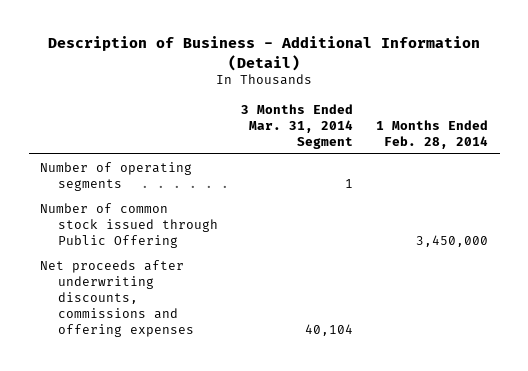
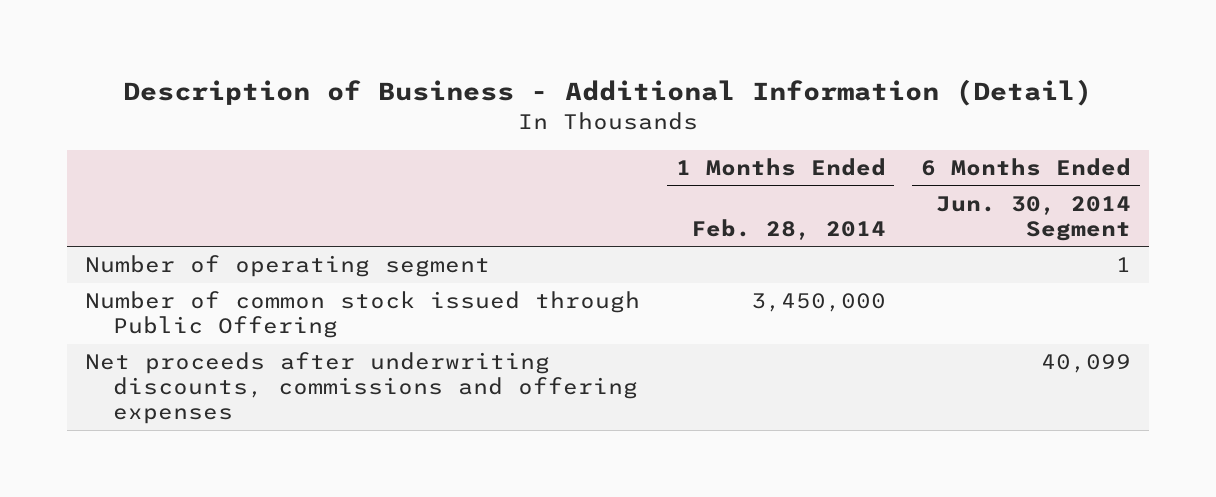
- | 3 Months Ended Mar. 31, 2014 Segment | 1 Months Ended Feb. 28, 2014
+ | 1 Months Ended Feb. 28, 2014 | 6 Months Ended Jun. 30, 2014 Segment
- Number of operating segments | 1 |
+ Number of operating segment | | 1

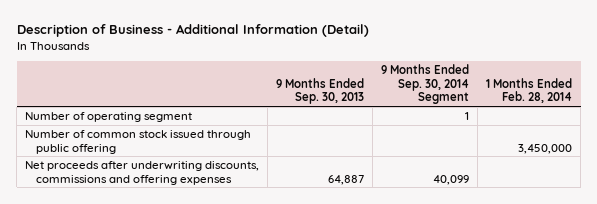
- | 1 Months Ended Feb. 28, 2014 | 6 Months Ended Jun. 30, 2014 Segment
+ | 9 Months Ended Sep. 30, 2013 | 9 Months Ended Sep. 30, 2014 Segment | 1 Months Ended Feb. 28, 2014
- Number of common stock issued through Public Offering | 3,450,000 |
+ Number of common stock issued through public offering | | | 3,450,000

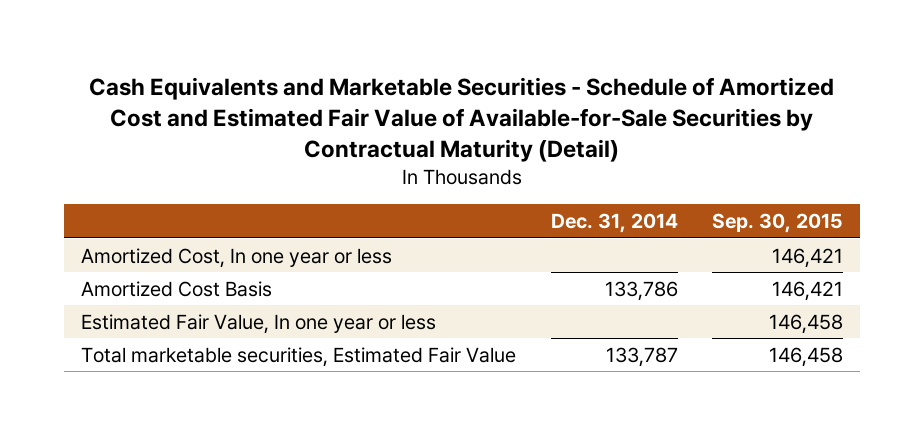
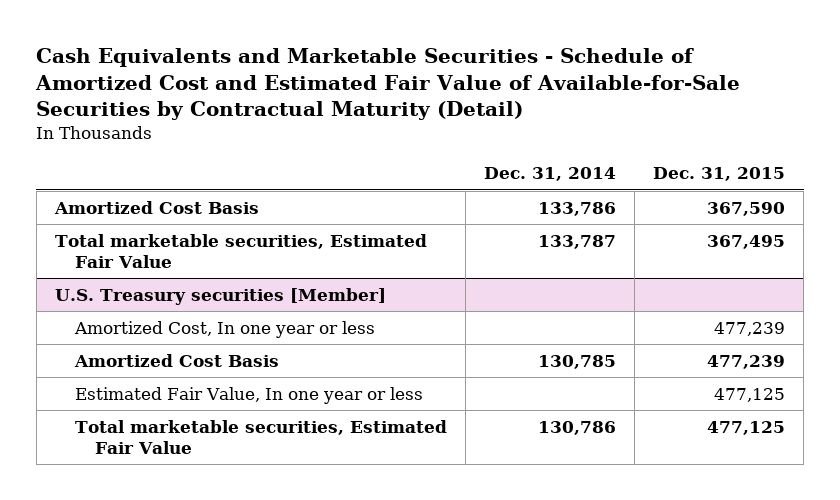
- | Dec. 31, 2014 | Sep. 30, 2015
+ | Dec. 31, 2014 | Dec. 31, 2015
- Amortized Cost, In one year or less | | 146,421
- Estimated Fair Value, In one year or less | | 146,458
+ U.S. Treasury securities [Member]
+ Amortized Cost, In one year or less | | 477,239
+ Amortized Cost Basis | 130,785 | 477,239
+ Estimated Fair Value, In one year or less | | 477,125
+ Total marketable securities, Estimated Fair Value | 130,786 | 477,125

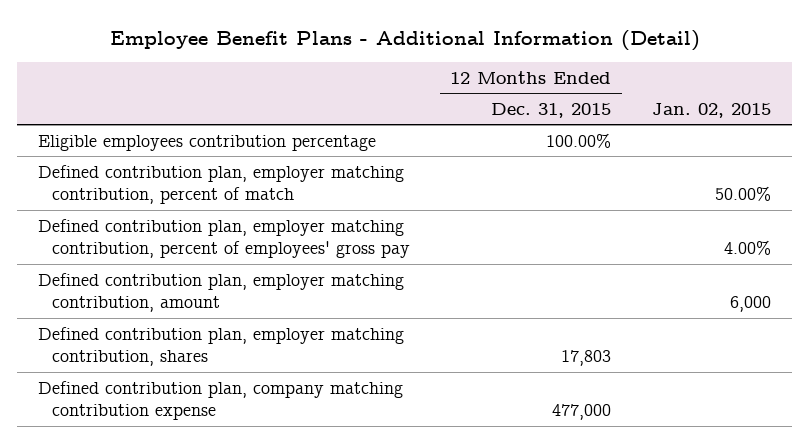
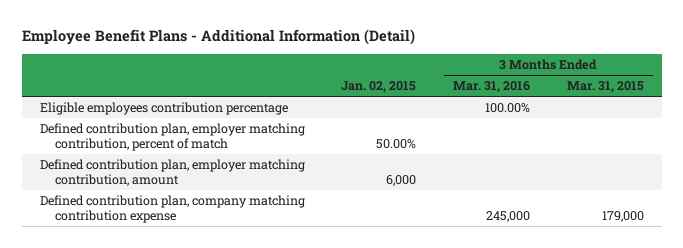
- | 12 Months Ended Dec. 31, 2015 | Jan. 02, 2015
+ | Jan. 02, 2015 | 3 Months Ended Mar. 31, 2016 | 3 Months Ended Mar. 31, 2015
- Defined contribution plan, employer matching contribution, percent of employees' gross pay | | 4.00%
- Defined contribution plan, employer matching contribution, shares | 17,803 |

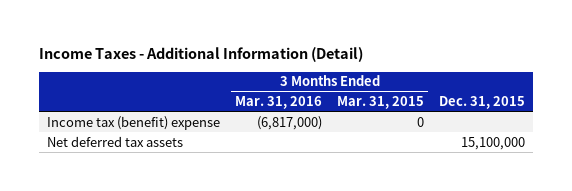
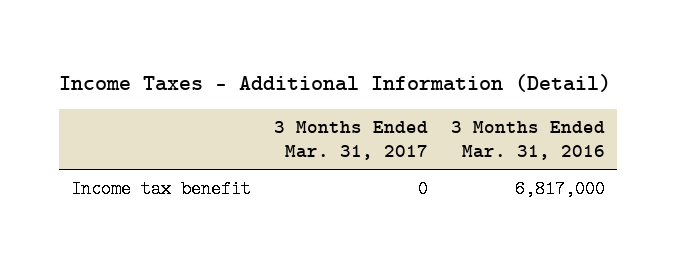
- | 3 Months Ended Mar. 31, 2016 | 3 Months Ended Mar. 31, 2015 | Dec. 31, 2015
+ | 3 Months Ended Mar. 31, 2017 | 3 Months Ended Mar. 31, 2016
- Income tax (benefit) expense | (6,817,000) | 0 |
- Net deferred tax assets | | | 15,100,000
+ Income tax benefit | 0 | 6,817,000

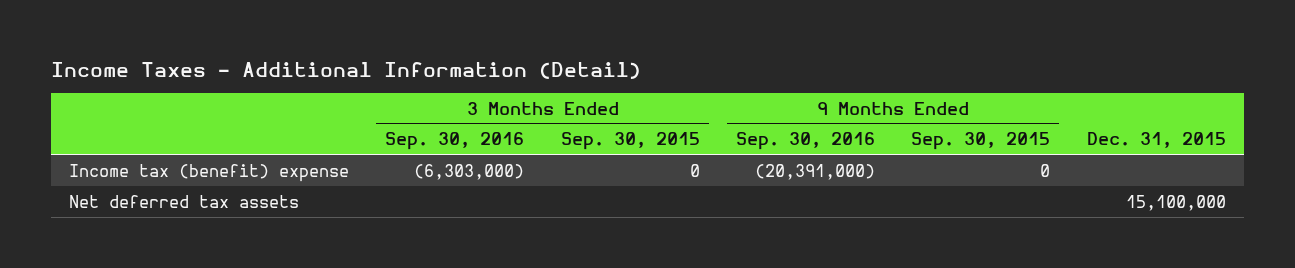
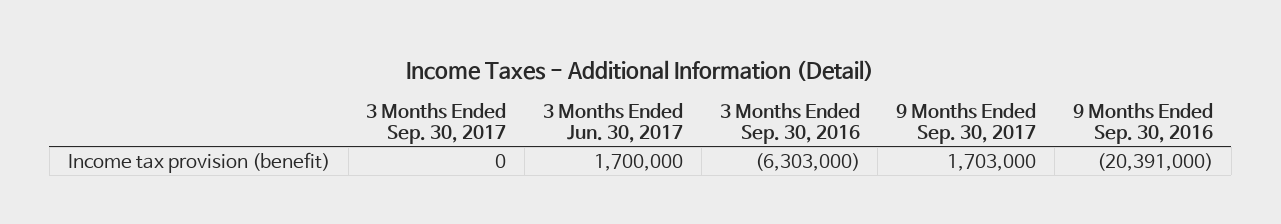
- | 3 Months Ended Sep. 30, 2016 | 3 Months Ended Sep. 30, 2015 | 9 Months Ended Sep. 30, 2016 | 9 Months Ended Sep. 30, 2015 | Dec. 31, 2015
+ | 3 Months Ended Sep. 30, 2017 | 3 Months Ended Jun. 30, 2017 | 3 Months Ended Sep. 30, 2016 | 9 Months Ended Sep. 30, 2017 | 9 Months Ended Sep. 30, 2016
- Income tax (benefit) expense | (6,303,000) | 0 | (20,391,000) | 0 |
- Net deferred tax assets | | | | | 15,100,000
+ Income tax provision (benefit) | 0 | 1,700,000 | (6,303,000) | 1,703,000 | (20,391,000)

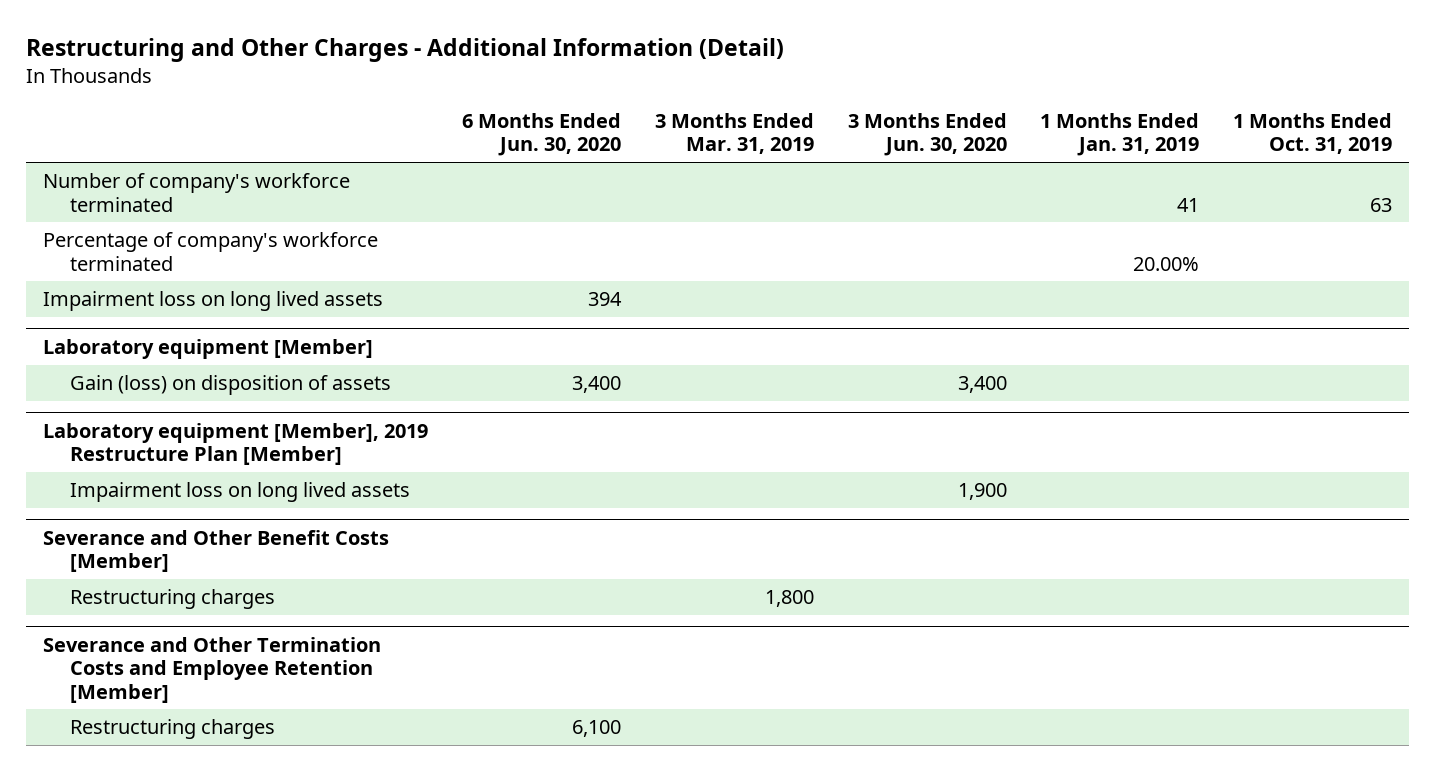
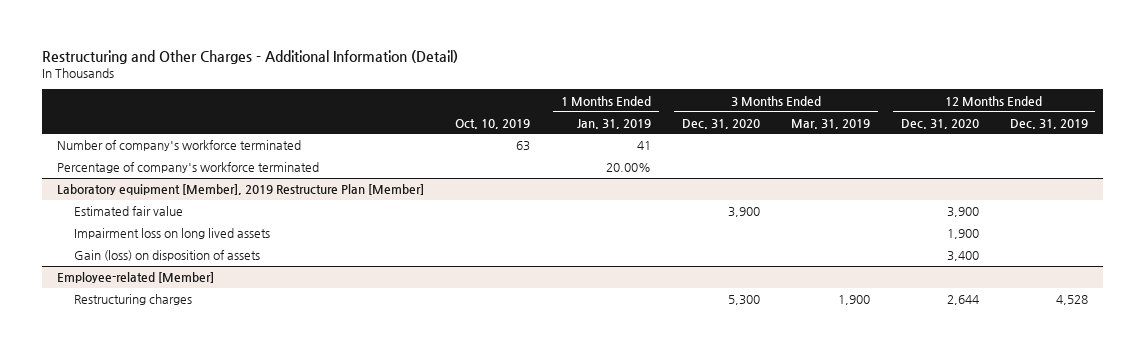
- | 6 Months Ended Jun. 30, 2020 | 3 Months Ended Mar. 31, 2019 | 3 Months Ended Jun. 30, 2020 | 1 Months Ended Jan. 31, 2019 | 1 Months Ended Oct. 31, 2019
+ | Oct. 10, 2019 | 1 Months Ended Jan. 31, 2019 | 3 Months Ended Dec. 31, 2020 | 3 Months Ended Mar. 31, 2019 | 12 Months Ended Dec. 31, 2020 | 12 Months Ended Dec. 31, 2019
- Impairment loss on long lived assets | 394 | | | |
- Laboratory equipment [Member]
- Gain (loss) on disposition of assets | 3,400 | | 3,400 | |
@ Laboratory equipment [Member], 2019 Restructure Plan [Member]
+ Estimated fair value | | | 3,900 | | 3,900 |
- Severance and Other Benefit Costs [Member]
- Restructuring charges | | 1,800 | | |
- Severance and Other Termination Costs and Employee Retention [Member]
- Restructuring charges | 6,100 | | | |
@ Laboratory equipment [Member], 2019 Restructure Plan [Member]
+ Gain (loss) on disposition of assets | | | | | 3,400 |
+ Employee-related [Member]
+ Restructuring charges | | | 5,300 | 1,900 | 2,644 | 4,528

